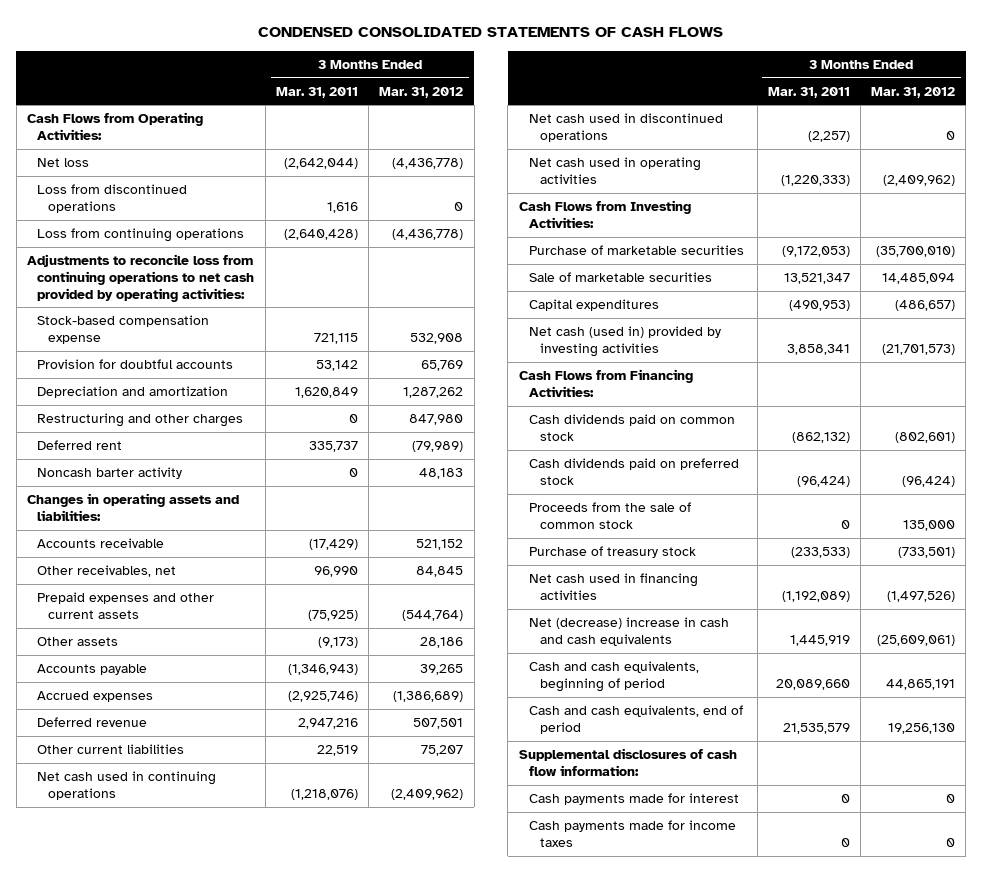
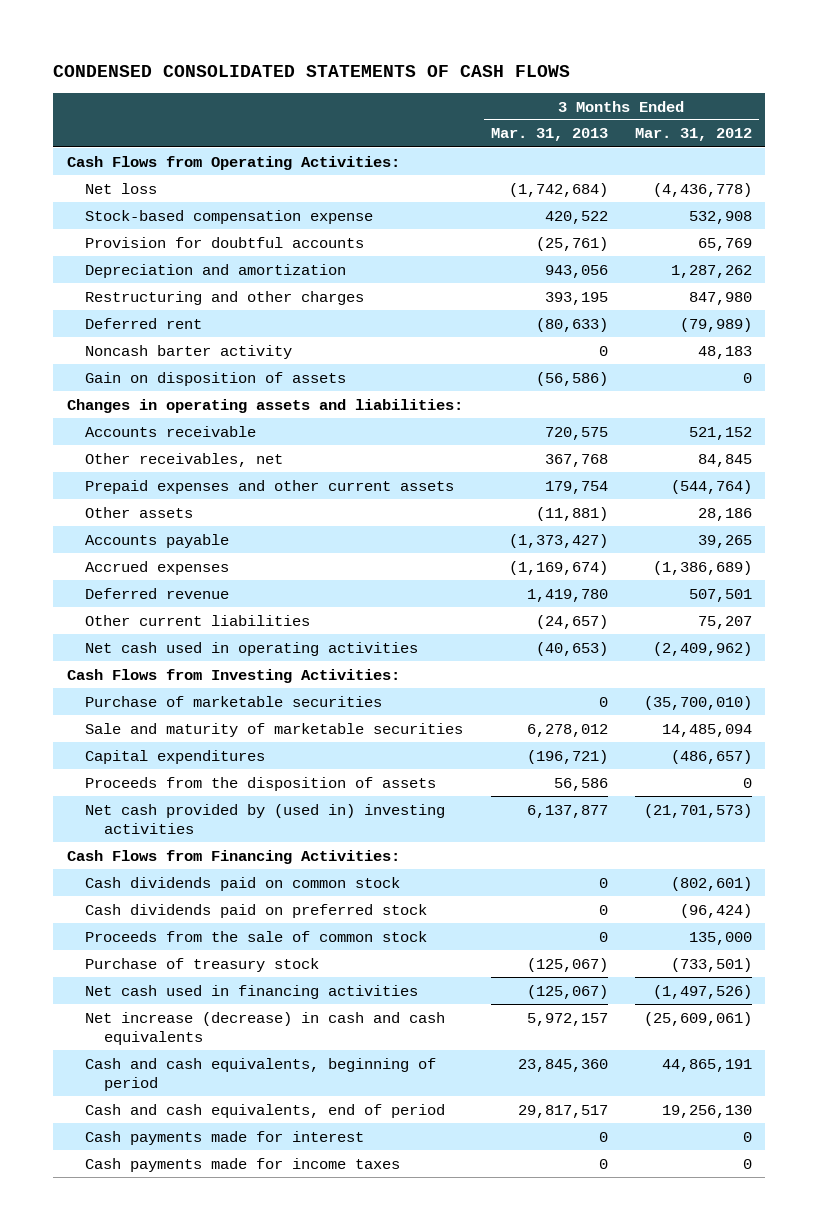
- | 3 Months Ended Mar. 31, 2011 | 3 Months Ended Mar. 31, 2012
+ | 3 Months Ended Mar. 31, 2013 | 3 Months Ended Mar. 31, 2012
- Loss from discontinued operations | 1,616 | 0
- Loss from continuing operations | (2,640,428) | (4,436,778)
- Adjustments to reconcile loss from continuing operations to net cash provided by operating activities:
+ Gain on disposition of assets | (56,586) | 0
- Net cash used in continuing operations | (1,218,076) | (2,409,962)
- Net cash used in discontinued operations | (2,257) | 0
- Sale of marketable securities | 13,521,347 | 14,485,094
+ Sale and maturity of marketable securities | 6,278,012 | 14,485,094
- Net cash (used in) provided by investing activities | 3,858,341 | (21,701,573)
+ Proceeds from the disposition of assets | 56,586 | 0
+ Net cash provided by (used in) investing activities | 6,137,877 | (21,701,573)
- Net (decrease) increase in cash and cash equivalents | 1,445,919 | (25,609,061)
+ Net increase (decrease) in cash and cash equivalents | 5,972,157 | (25,609,061)
- Supplemental disclosures of cash flow information:

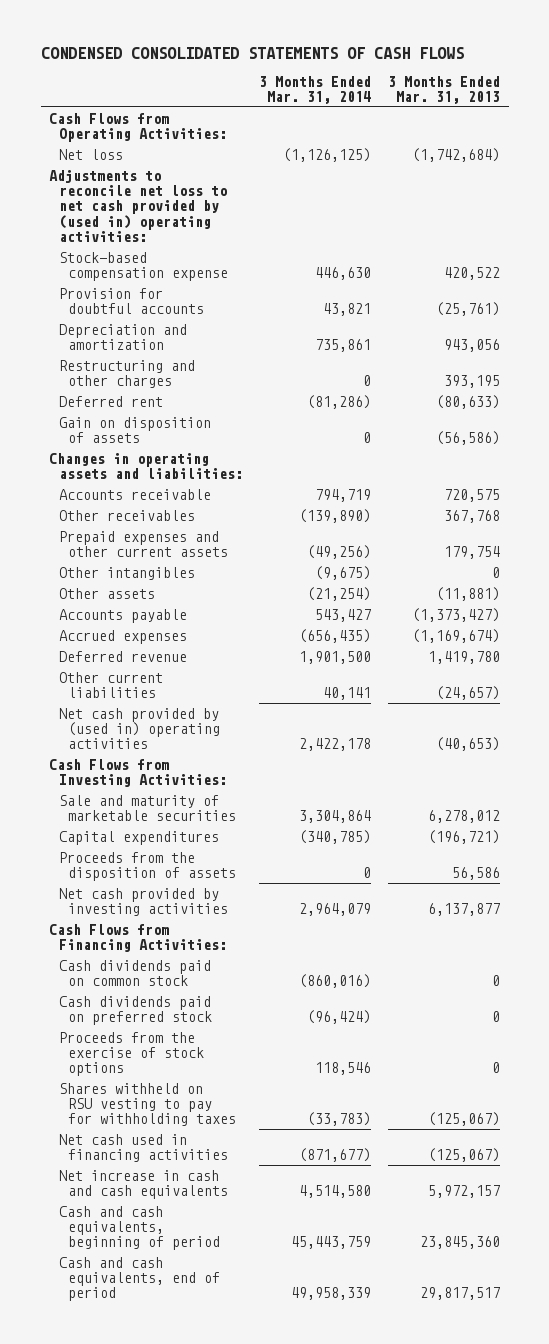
- | 3 Months Ended Mar. 31, 2013 | 3 Months Ended Mar. 31, 2012
+ | 3 Months Ended Mar. 31, 2014 | 3 Months Ended Mar. 31, 2013
+ Adjustments to reconcile net loss to net cash provided by (used in) operating activities:
- Noncash barter activity | 0 | 48,183
- Other receivables, net | 367,768 | 84,845
+ Other receivables | (139,890) | 367,768
+ Other intangibles | (9,675) | 0
- Net cash used in operating activities | (40,653) | (2,409,962)
+ Net cash provided by (used in) operating activities | 2,422,178 | (40,653)
- Purchase of marketable securities | 0 | (35,700,010)
- Net cash provided by (used in) investing activities | 6,137,877 | (21,701,573)
+ Net cash provided by investing activities | 2,964,079 | 6,137,877
- Proceeds from the sale of common stock | 0 | 135,000
- Purchase of treasury stock | (125,067) | (733,501)
+ Proceeds from the exercise of stock options | 118,546 | 0
+ Shares withheld on RSU vesting to pay for withholding taxes | (33,783) | (125,067)
- Net increase (decrease) in cash and cash equivalents | 5,972,157 | (25,609,061)
+ Net increase in cash and cash equivalents | 4,514,580 | 5,972,157
- Cash payments made for interest | 0 | 0
- Cash payments made for income taxes | 0 | 0

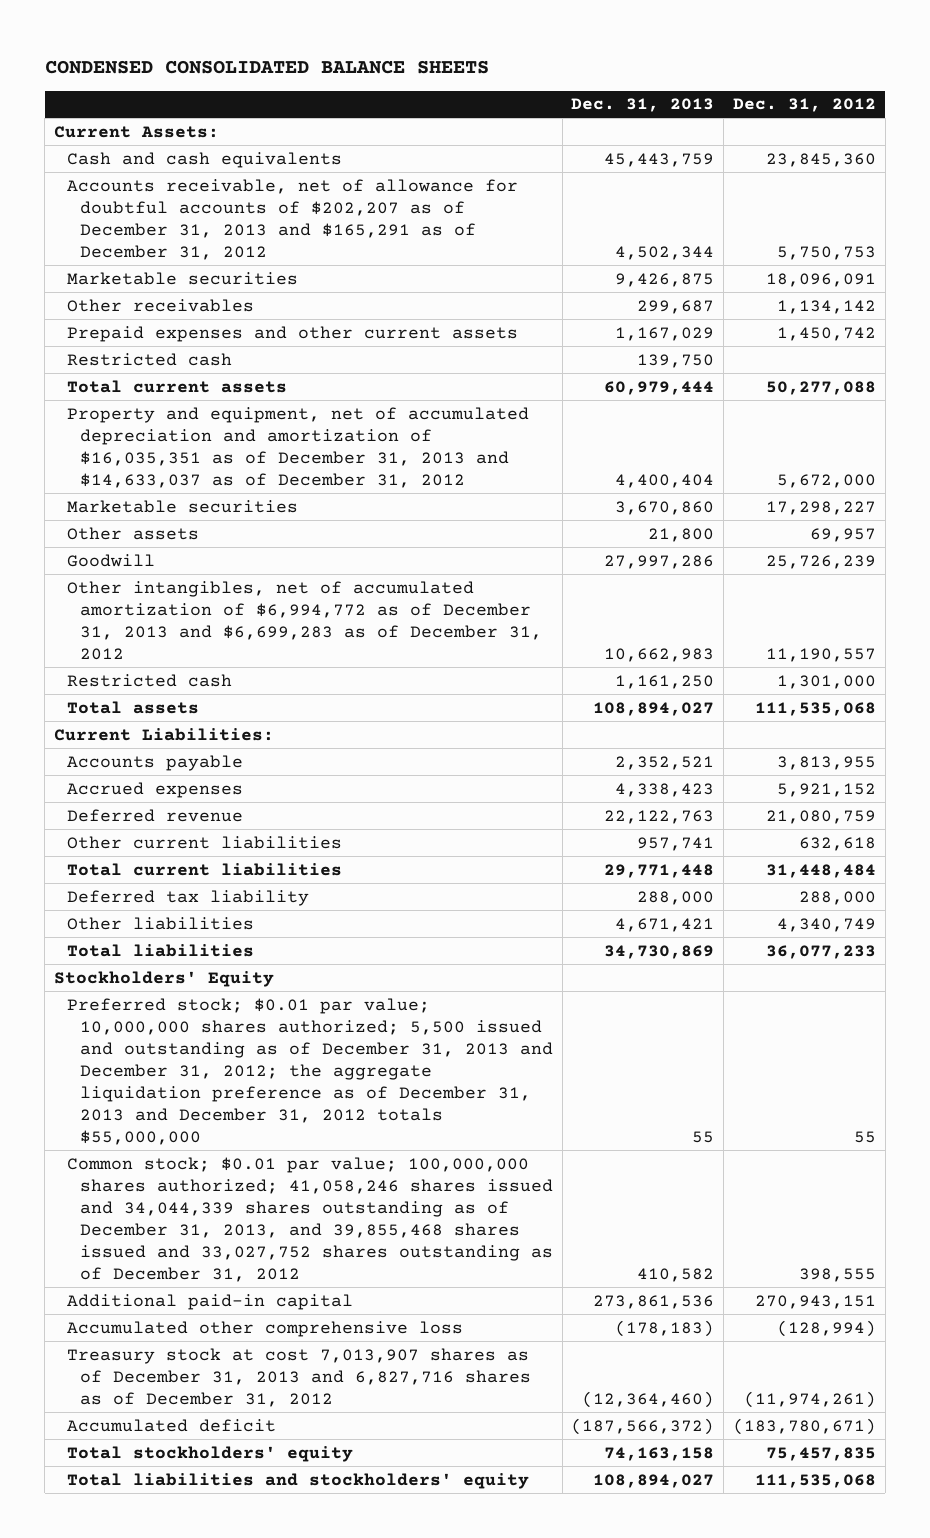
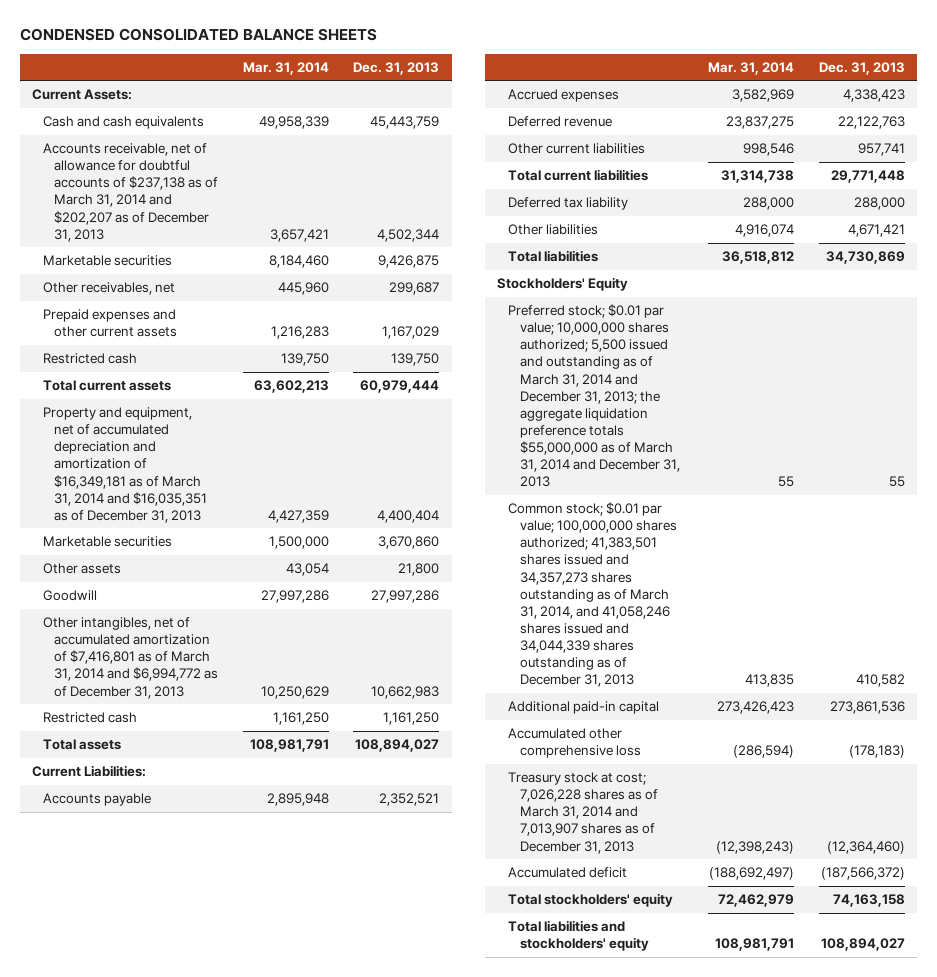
- | Dec. 31, 2013 | Dec. 31, 2012
+ | Mar. 31, 2014 | Dec. 31, 2013
- Accounts receivable, net of allowance for doubtful accounts of $202,207 as of December 31, 2013 and $165,291 as of December 31, 2012 | 4,502,344 | 5,750,753
+ Accounts receivable, net of allowance for doubtful accounts of $237,138 as of March 31, 2014 and $202,207 as of December 31, 2013 | 3,657,421 | 4,502,344
- Other receivables | 299,687 | 1,134,142
+ Other receivables, net | 445,960 | 299,687
- Property and equipment, net of accumulated depreciation and amortization of $16,035,351 as of December 31, 2013 and $14,633,037 as of December 31, 2012 | 4,400,404 | 5,672,000
+ Property and equipment, net of accumulated depreciation and amortization of $16,349,181 as of March 31, 2014 and $16,035,351 as of December 31, 2013 | 4,427,359 | 4,400,404
- Other intangibles, net of accumulated amortization of $6,994,772 as of December 31, 2013 and $6,699,283 as of December 31, 2012 | 10,662,983 | 11,190,557
+ Other intangibles, net of accumulated amortization of $7,416,801 as of March 31, 2014 and $6,994,772 as of December 31, 2013 | 10,250,629 | 10,662,983
- Preferred stock; $0.01 par value; 10,000,000 shares authorized; 5,500 issued and outstanding as of December 31, 2013 and December 31, 2012; the aggregate liquidation preference as of December 31, 2013 and December 31, 2012 totals $55,000,000 | 55 | 55
- Common stock; $0.01 par value; 100,000,000 shares authorized; 41,058,246 shares issued and 34,044,339 shares outstanding as of December 31, 2013, and 39,855,468 shares issued and 33,027,752 shares outstanding as of December 31, 2012 | 410,582 | 398,555
+ Preferred stock; $0.01 par value; 10,000,000 shares authorized; 5,500 issued and outstanding as of March 31, 2014 and December 31, 2013; the aggregate liquidation preference totals $55,000,000 as of March 31, 2014 and December 31, 2013 | 55 | 55
+ Common stock; $0.01 par value; 100,000,000 shares authorized; 41,383,501 shares issued and 34,357,273 shares outstanding as of March 31, 2014, and 41,058,246 shares issued and 34,044,339 shares outstanding as of December 31, 2013 | 413,835 | 410,582
- Treasury stock at cost 7,013,907 shares as of December 31, 2013 and 6,827,716 shares as of December 31, 2012 | (12,364,460) | (11,974,261)
+ Treasury stock at cost; 7,026,228 shares as of March 31, 2014 and 7,013,907 shares as of December 31, 2013 | (12,398,243) | (12,364,460)

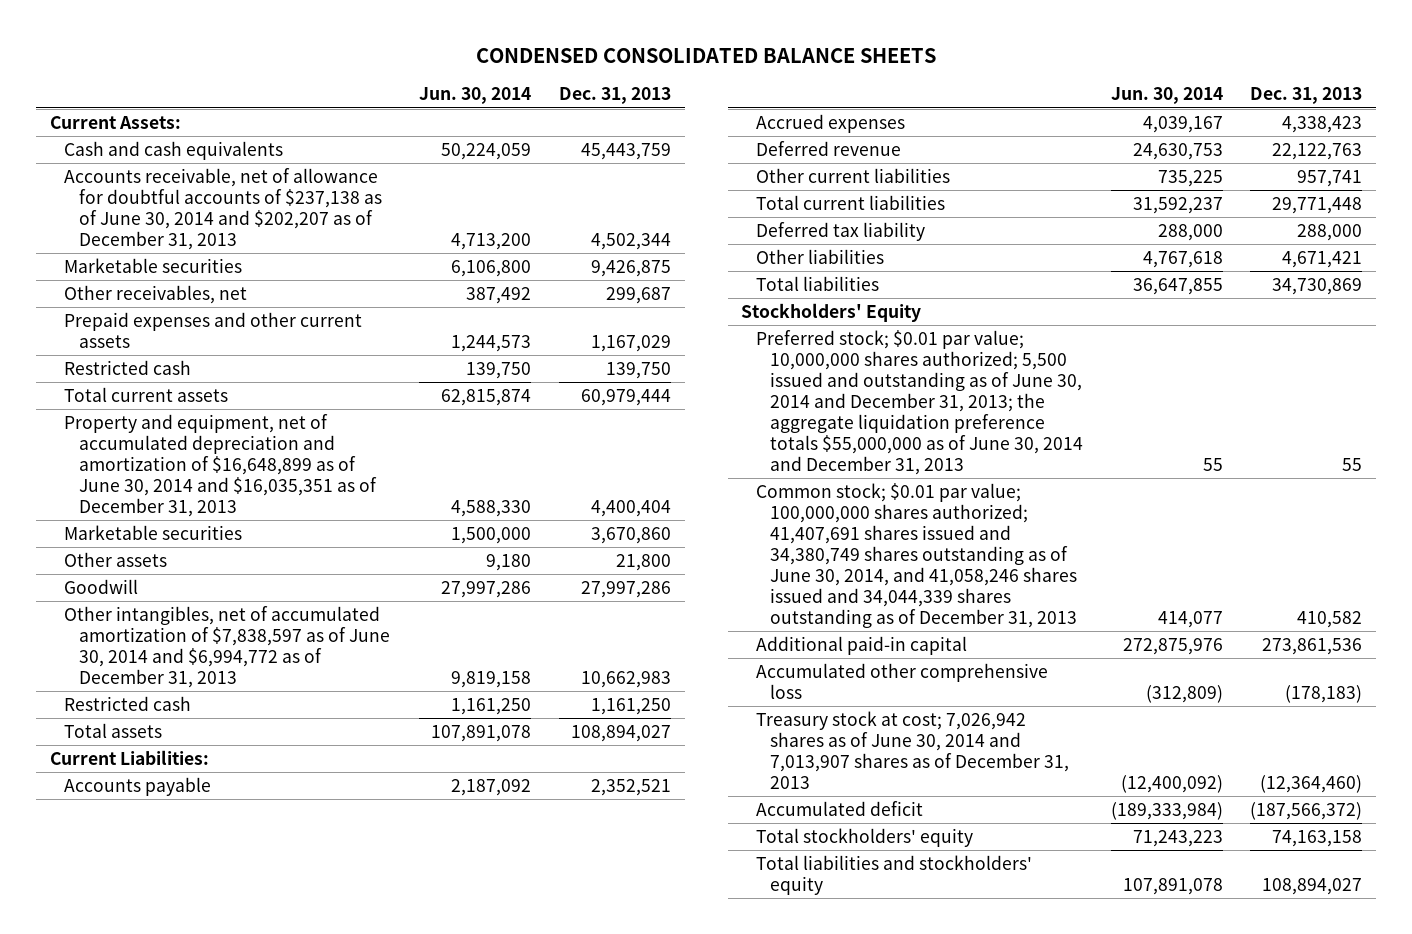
- | Mar. 31, 2014 | Dec. 31, 2013
+ | Jun. 30, 2014 | Dec. 31, 2013
- Accounts receivable, net of allowance for doubtful accounts of $237,138 as of March 31, 2014 and $202,207 as of December 31, 2013 | 3,657,421 | 4,502,344
+ Accounts receivable, net of allowance for doubtful accounts of $237,138 as of June 30, 2014 and $202,207 as of December 31, 2013 | 4,713,200 | 4,502,344
- Property and equipment, net of accumulated depreciation and amortization of $16,349,181 as of March 31, 2014 and $16,035,351 as of December 31, 2013 | 4,427,359 | 4,400,404
+ Property and equipment, net of accumulated depreciation and amortization of $16,648,899 as of June 30, 2014 and $16,035,351 as of December 31, 2013 | 4,588,330 | 4,400,404
- Other intangibles, net of accumulated amortization of $7,416,801 as of March 31, 2014 and $6,994,772 as of December 31, 2013 | 10,250,629 | 10,662,983
+ Other intangibles, net of accumulated amortization of $7,838,597 as of June 30, 2014 and $6,994,772 as of December 31, 2013 | 9,819,158 | 10,662,983
- Preferred stock; $0.01 par value; 10,000,000 shares authorized; 5,500 issued and outstanding as of March 31, 2014 and December 31, 2013; the aggregate liquidation preference totals $55,000,000 as of March 31, 2014 and December 31, 2013 | 55 | 55
- Common stock; $0.01 par value; 100,000,000 shares authorized; 41,383,501 shares issued and 34,357,273 shares outstanding as of March 31, 2014, and 41,058,246 shares issued and 34,044,339 shares outstanding as of December 31, 2013 | 413,835 | 410,582
+ Preferred stock; $0.01 par value; 10,000,000 shares authorized; 5,500 issued and outstanding as of June 30, 2014 and December 31, 2013; the aggregate liquidation preference totals $55,000,000 as of June 30, 2014 and December 31, 2013 | 55 | 55
+ Common stock; $0.01 par value; 100,000,000 shares authorized; 41,407,691 shares issued and 34,380,749 shares outstanding as of June 30, 2014, and 41,058,246 shares issued and 34,044,339 shares outstanding as of December 31, 2013 | 414,077 | 410,582
- Treasury stock at cost; 7,026,228 shares as of March 31, 2014 and 7,013,907 shares as of December 31, 2013 | (12,398,243) | (12,364,460)
+ Treasury stock at cost; 7,026,942 shares as of June 30, 2014 and 7,013,907 shares as of December 31, 2013 | (12,400,092) | (12,364,460)

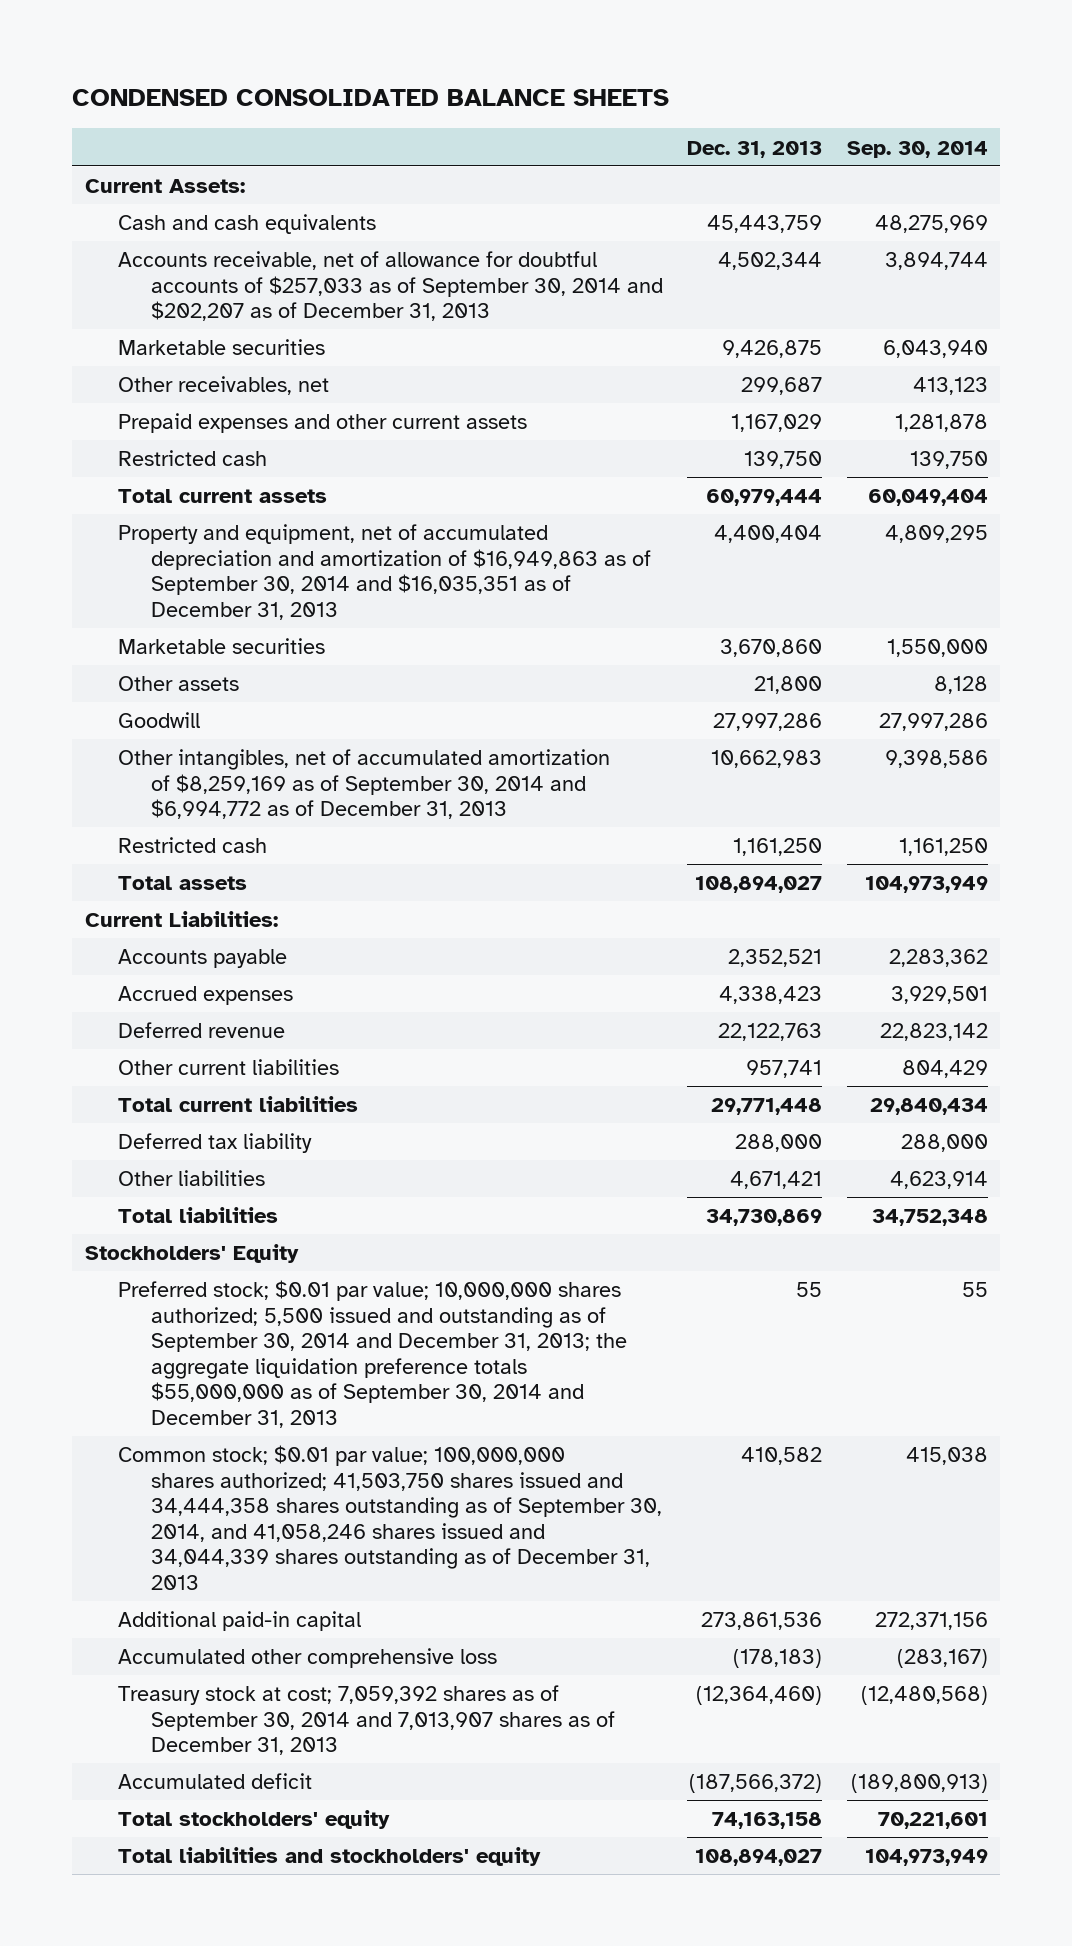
- | Jun. 30, 2014 | Dec. 31, 2013
+ | Dec. 31, 2013 | Sep. 30, 2014
- Accounts receivable, net of allowance for doubtful accounts of $237,138 as of June 30, 2014 and $202,207 as of December 31, 2013 | 4,713,200 | 4,502,344
+ Accounts receivable, net of allowance for doubtful accounts of $257,033 as of September 30, 2014 and $202,207 as of December 31, 2013 | 4,502,344 | 3,894,744
- Property and equipment, net of accumulated depreciation and amortization of $16,648,899 as of June 30, 2014 and $16,035,351 as of December 31, 2013 | 4,588,330 | 4,400,404
+ Property and equipment, net of accumulated depreciation and amortization of $16,949,863 as of September 30, 2014 and $16,035,351 as of December 31, 2013 | 4,400,404 | 4,809,295
- Other intangibles, net of accumulated amortization of $7,838,597 as of June 30, 2014 and $6,994,772 as of December 31, 2013 | 9,819,158 | 10,662,983
+ Other intangibles, net of accumulated amortization of $8,259,169 as of September 30, 2014 and $6,994,772 as of December 31, 2013 | 10,662,983 | 9,398,586
- Preferred stock; $0.01 par value; 10,000,000 shares authorized; 5,500 issued and outstanding as of June 30, 2014 and December 31, 2013; the aggregate liquidation preference totals $55,000,000 as of June 30, 2014 and December 31, 2013 | 55 | 55
- Common stock; $0.01 par value; 100,000,000 shares authorized; 41,407,691 shares issued and 34,380,749 shares outstanding as of June 30, 2014, and 41,058,246 shares issued and 34,044,339 shares outstanding as of December 31, 2013 | 414,077 | 410,582
+ Preferred stock; $0.01 par value; 10,000,000 shares authorized; 5,500 issued and outstanding as of September 30, 2014 and December 31, 2013; the aggregate liquidation preference totals $55,000,000 as of September 30, 2014 and December 31, 2013 | 55 | 55
+ Common stock; $0.01 par value; 100,000,000 shares authorized; 41,503,750 shares issued and 34,444,358 shares outstanding as of September 30, 2014, and 41,058,246 shares issued and 34,044,339 shares outstanding as of December 31, 2013 | 410,582 | 415,038
- Treasury stock at cost; 7,026,942 shares as of June 30, 2014 and 7,013,907 shares as of December 31, 2013 | (12,400,092) | (12,364,460)
+ Treasury stock at cost; 7,059,392 shares as of September 30, 2014 and 7,013,907 shares as of December 31, 2013 | (12,364,460) | (12,480,568)

